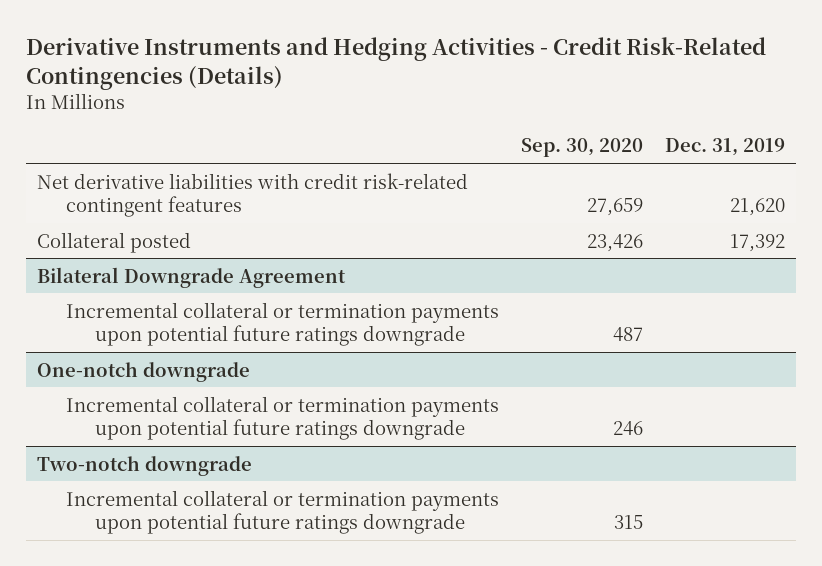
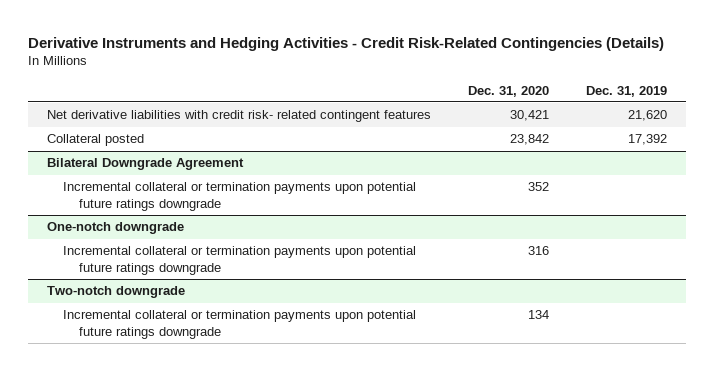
- | Sep. 30, 2020 | Dec. 31, 2019
+ | Dec. 31, 2020 | Dec. 31, 2019
- Net derivative liabilities with credit risk-related contingent features | 27,659 | 21,620
+ Net derivative liabilities with credit risk- related contingent features | 30,421 | 21,620

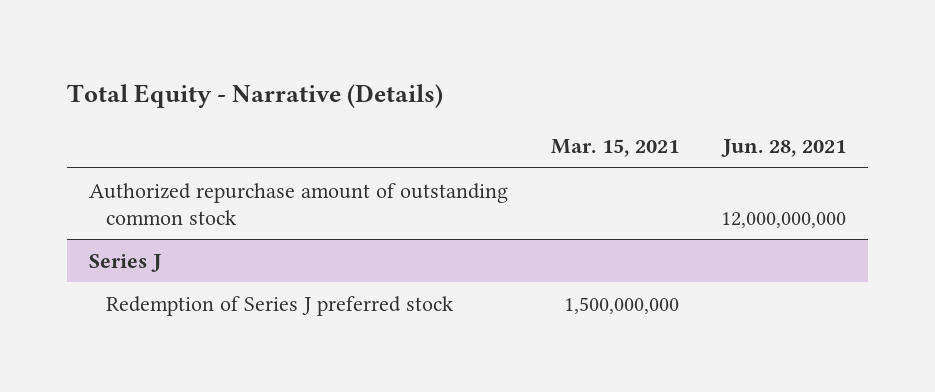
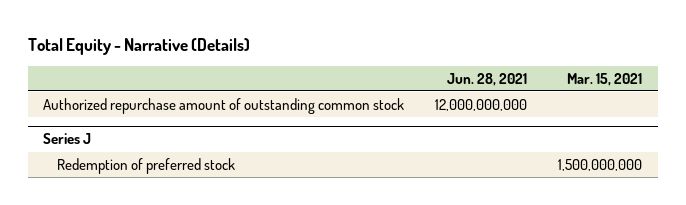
- | Mar. 15, 2021 | Jun. 28, 2021
+ | Jun. 28, 2021 | Mar. 15, 2021
@ Series J
- Redemption of Series J preferred stock | 1,500,000,000 |
+ Redemption of preferred stock | | 1,500,000,000

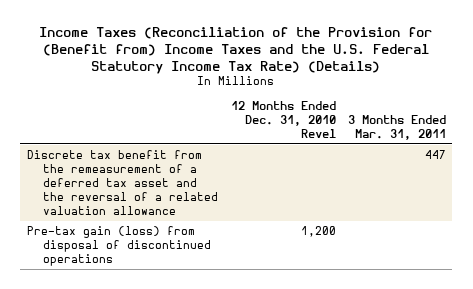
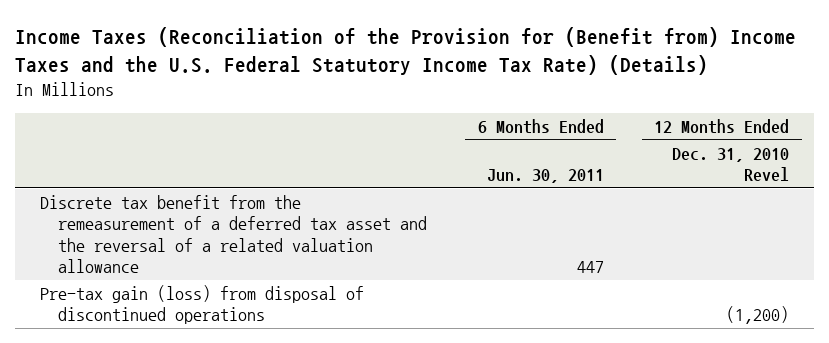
- | 12 Months Ended Dec. 31, 2010 Revel | 3 Months Ended Mar. 31, 2011
+ | 6 Months Ended Jun. 30, 2011 | 12 Months Ended Dec. 31, 2010 Revel
- Pre-tax gain (loss) from disposal of discontinued operations | 1,200 |
+ Pre-tax gain (loss) from disposal of discontinued operations | | (1,200)

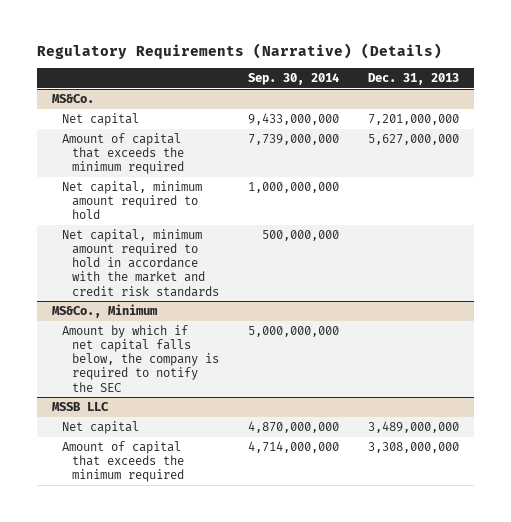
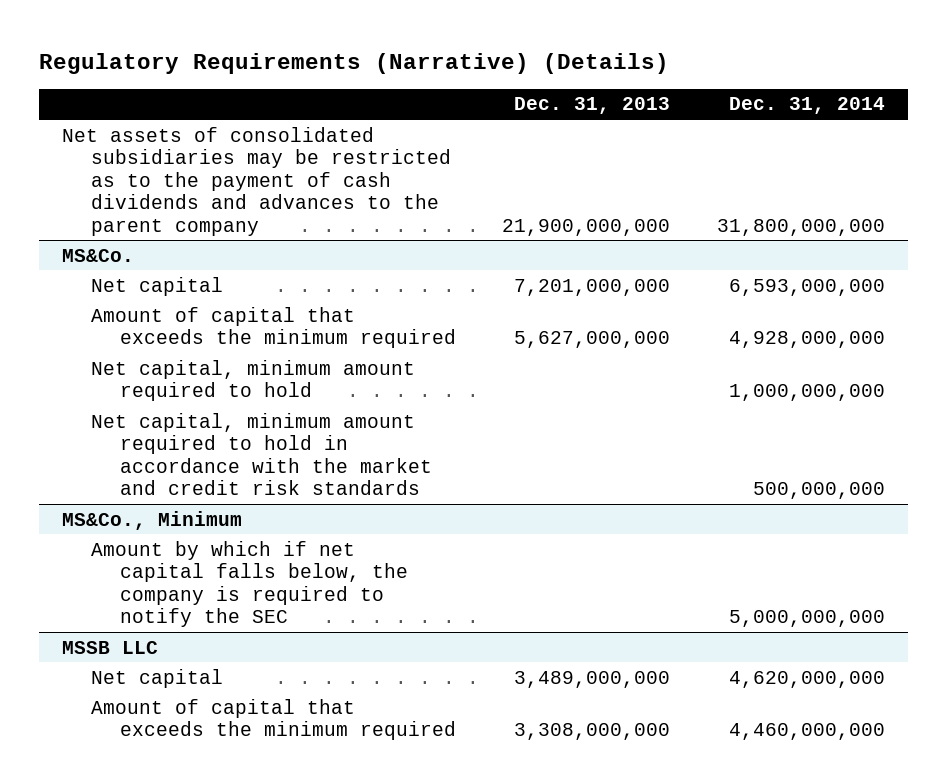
- | Sep. 30, 2014 | Dec. 31, 2013
+ | Dec. 31, 2013 | Dec. 31, 2014
+ Net assets of consolidated subsidiaries may be restricted as to the payment of cash dividends and advances to the parent company | 21,900,000,000 | 31,800,000,000

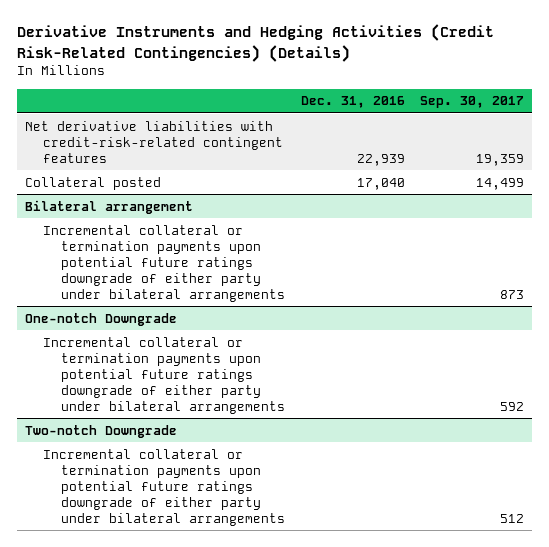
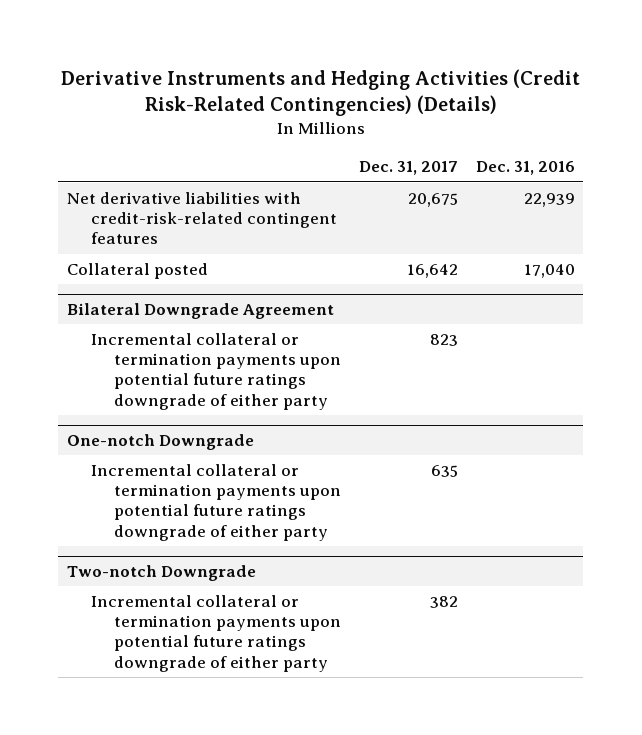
- | Dec. 31, 2016 | Sep. 30, 2017
+ | Dec. 31, 2017 | Dec. 31, 2016
- Bilateral arrangement
- Incremental collateral or termination payments upon potential future ratings downgrade of either party under bilateral arrangements | | 873
+ Bilateral Downgrade Agreement
+ Incremental collateral or termination payments upon potential future ratings downgrade of either party | 823 |
@ One-notch Downgrade
- Incremental collateral or termination payments upon potential future ratings downgrade of either party under bilateral arrangements | | 592
+ Incremental collateral or termination payments upon potential future ratings downgrade of either party | 635 |
@ Two-notch Downgrade
- Incremental collateral or termination payments upon potential future ratings downgrade of either party under bilateral arrangements | | 512
+ Incremental collateral or termination payments upon potential future ratings downgrade of either party | 382 |

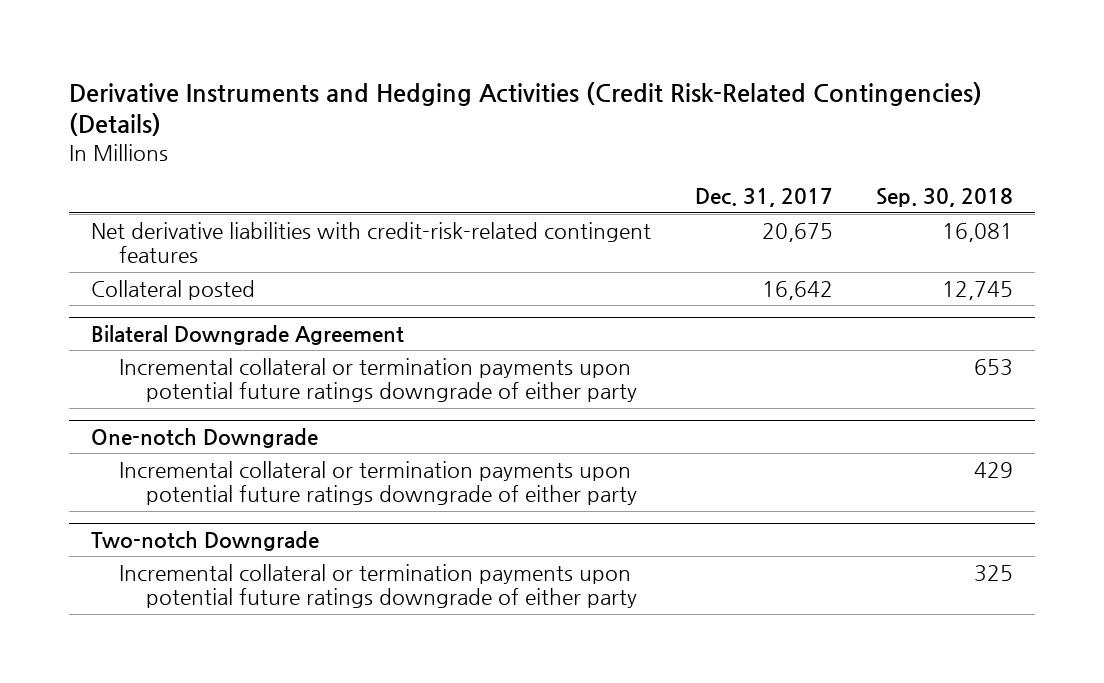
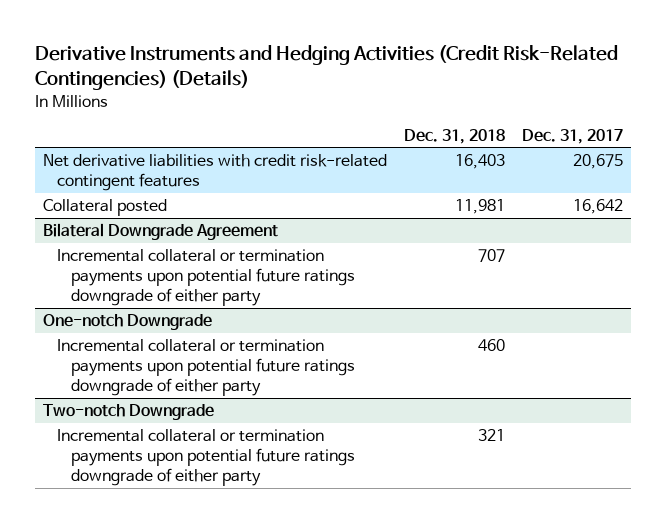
- | Dec. 31, 2017 | Sep. 30, 2018
+ | Dec. 31, 2018 | Dec. 31, 2017
- Net derivative liabilities with credit-risk-related contingent features | 20,675 | 16,081
+ Net derivative liabilities with credit risk-related contingent features | 16,403 | 20,675

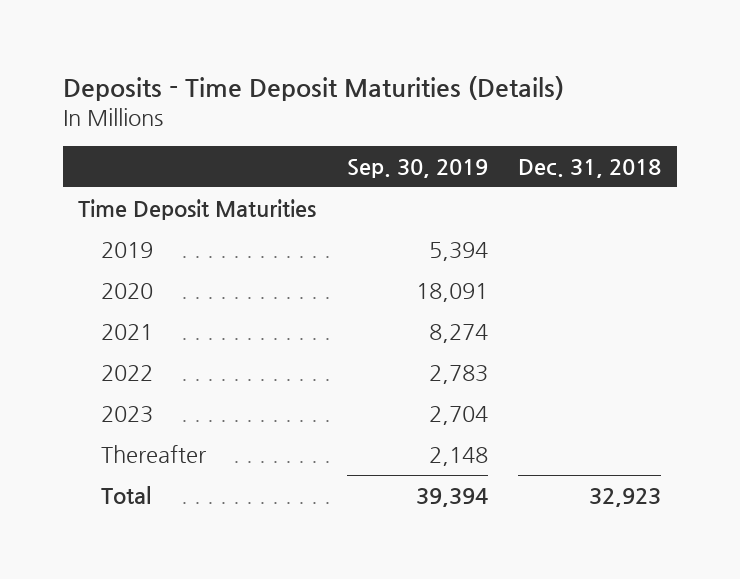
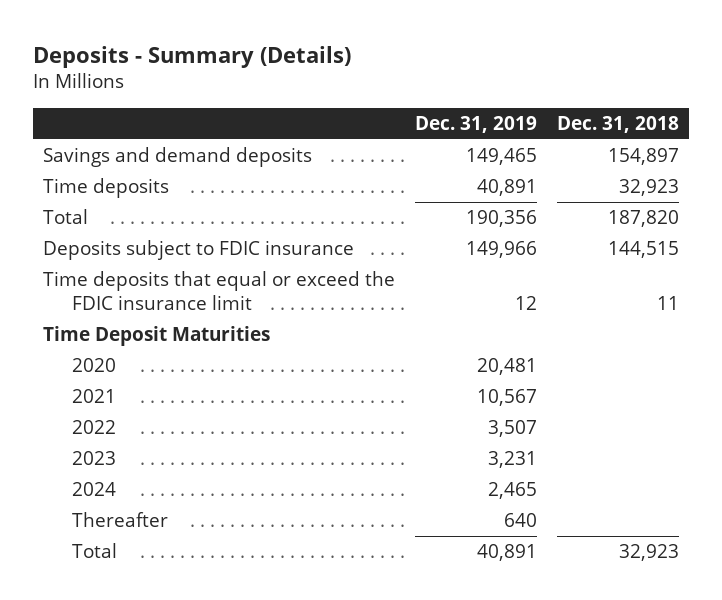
- Deposits - Time Deposit Maturities (Details)
+ Deposits - Summary (Details)
- | Sep. 30, 2019 | Dec. 31, 2018
+ | Dec. 31, 2019 | Dec. 31, 2018
+ Savings and demand deposits | 149,465 | 154,897
+ Time deposits | 40,891 | 32,923
+ Total | 190,356 | 187,820
+ Deposits subject to FDIC insurance | 149,966 | 144,515
+ Time deposits that equal or exceed the FDIC insurance limit | 12 | 11
- 2019 | 5,394 |
+ 2024 | 2,465 |

